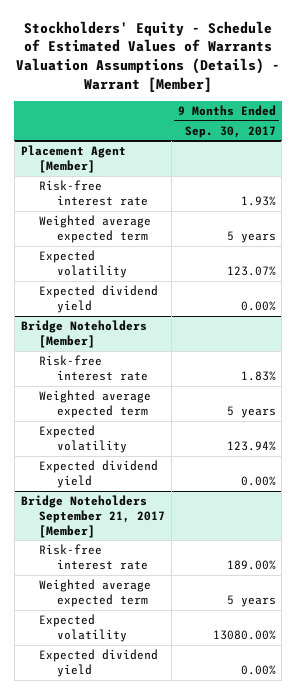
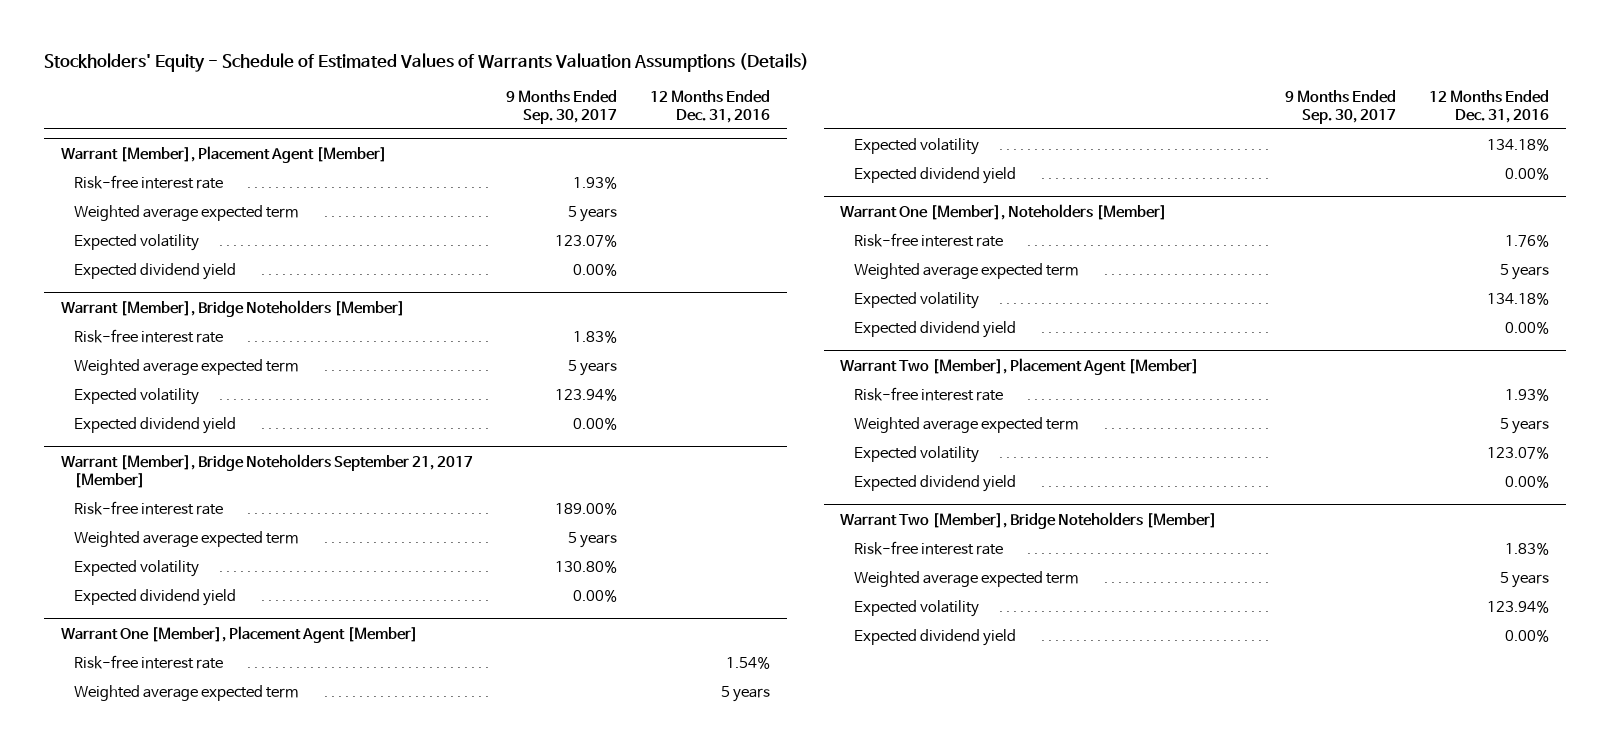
- Stockholders' Equity - Schedule of Estimated Values of Warrants Valuation Assumptions (Details) - Warrant [Member]
+ Stockholders' Equity - Schedule of Estimated Values of Warrants Valuation Assumptions (Details)
- | 9 Months Ended Sep. 30, 2017
+ | 9 Months Ended Sep. 30, 2017 | 12 Months Ended Dec. 31, 2016
- Placement Agent [Member]
+ Warrant [Member], Placement Agent [Member]
- Bridge Noteholders [Member]
+ Warrant [Member], Bridge Noteholders [Member]
- Bridge Noteholders September 21, 2017 [Member]
+ Warrant [Member], Bridge Noteholders September 21, 2017 [Member]
- Expected volatility | 13080.00%
+ Expected volatility | 130.80% |
+ Warrant One [Member], Placement Agent [Member]
+ Risk-free interest rate | | 1.54%
+ Weighted average expected term | | 5 years
+ Expected volatility | | 134.18%
+ Expected dividend yield | | 0.00%
+ Warrant One [Member], Noteholders [Member]
+ Risk-free interest rate | | 1.76%
+ Weighted average expected term | | 5 years
+ Expected volatility | | 134.18%
+ Expected dividend yield | | 0.00%
+ Warrant Two [Member], Placement Agent [Member]
+ Risk-free interest rate | | 1.93%
+ Weighted average expected term | | 5 years
+ Expected volatility | | 123.07%
+ Expected dividend yield | | 0.00%
+ Warrant Two [Member], Bridge Noteholders [Member]
+ Risk-free interest rate | | 1.83%
+ Weighted average expected term | | 5 years
+ Expected volatility | | 123.94%
+ Expected dividend yield | | 0.00%

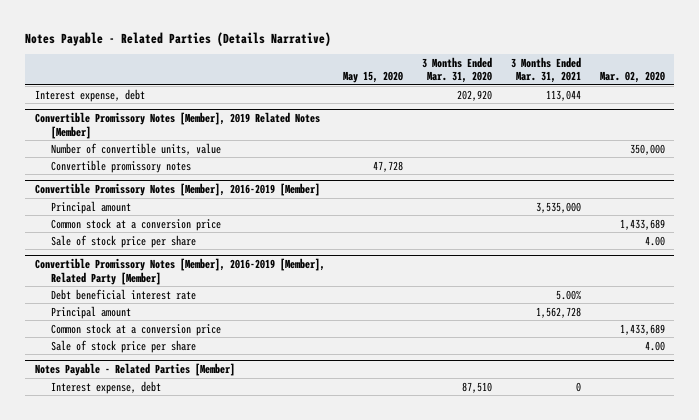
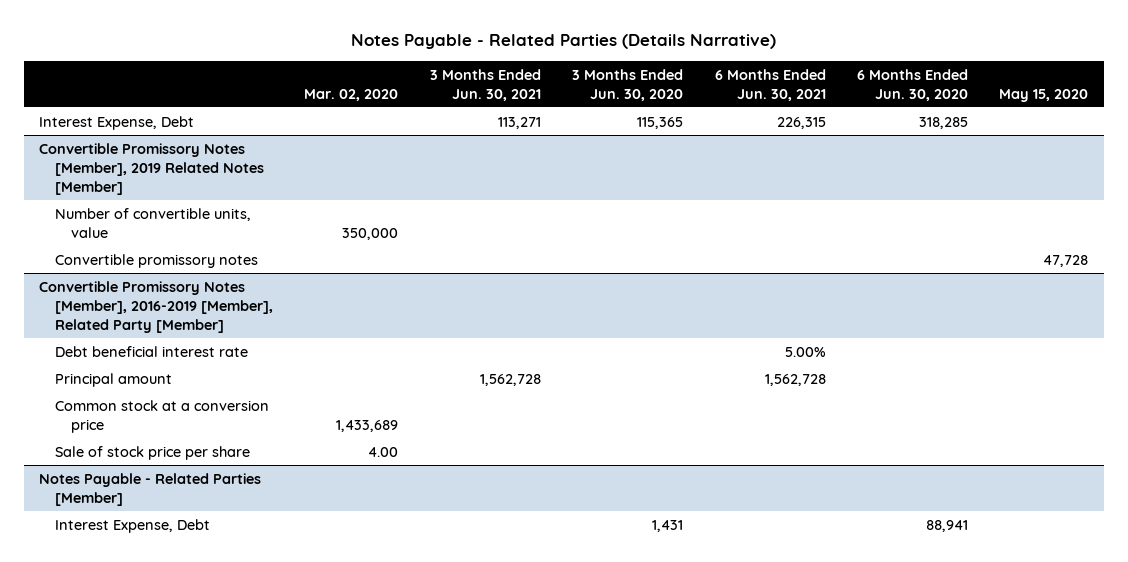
- | May 15, 2020 | 3 Months Ended Mar. 31, 2020 | 3 Months Ended Mar. 31, 2021 | Mar. 02, 2020
+ | Mar. 02, 2020 | 3 Months Ended Jun. 30, 2021 | 3 Months Ended Jun. 30, 2020 | 6 Months Ended Jun. 30, 2021 | 6 Months Ended Jun. 30, 2020 | May 15, 2020
- Interest expense, debt | | 202,920 | 113,044 |
+ Interest Expense, Debt | | 113,271 | 115,365 | 226,315 | 318,285 |
- Convertible Promissory Notes [Member], 2016-2019 [Member]
- Principal amount | | | 3,535,000 |
- Common stock at a conversion price | | | | 1,433,689
- Sale of stock price per share | | | | 4.00
@ Notes Payable - Related Parties [Member]
- Interest expense, debt | | 87,510 | 0 |
+ Interest Expense, Debt | | | 1,431 | | 88,941 |

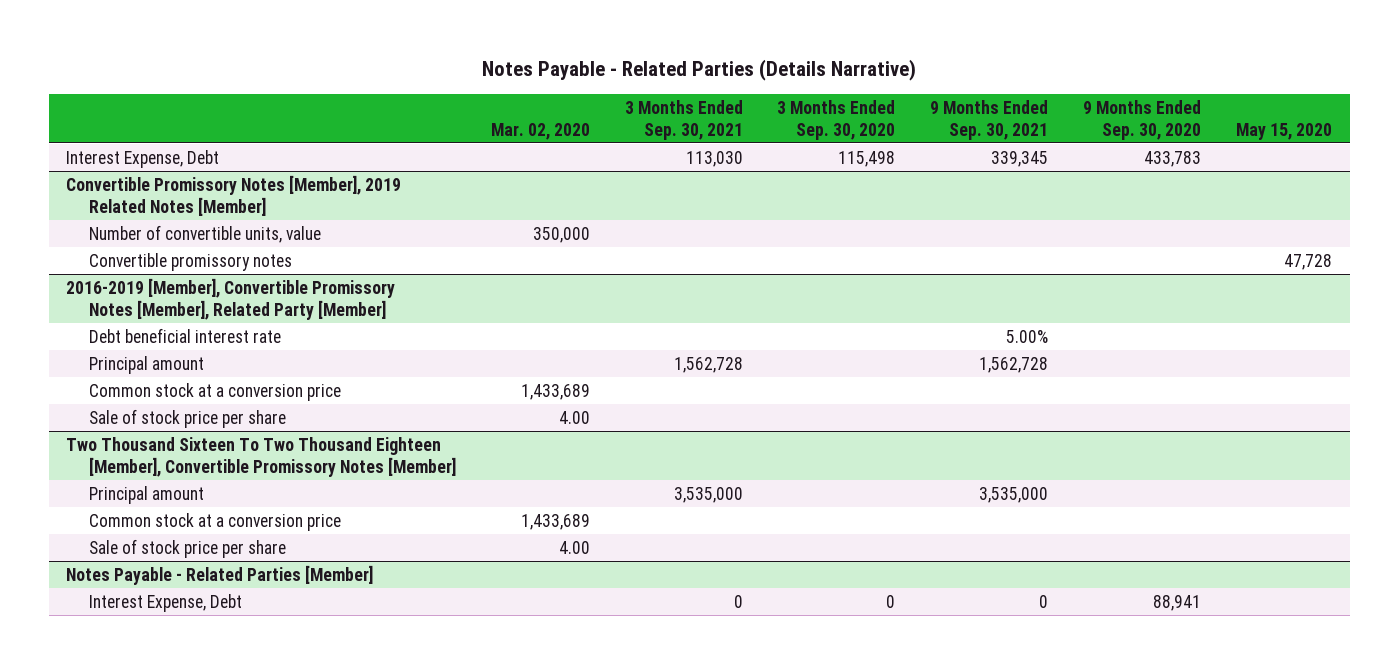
- | Mar. 02, 2020 | 3 Months Ended Jun. 30, 2021 | 3 Months Ended Jun. 30, 2020 | 6 Months Ended Jun. 30, 2021 | 6 Months Ended Jun. 30, 2020 | May 15, 2020
+ | Mar. 02, 2020 | 3 Months Ended Sep. 30, 2021 | 3 Months Ended Sep. 30, 2020 | 9 Months Ended Sep. 30, 2021 | 9 Months Ended Sep. 30, 2020 | May 15, 2020
- Convertible Promissory Notes [Member], 2016-2019 [Member], Related Party [Member]
+ 2016-2019 [Member], Convertible Promissory Notes [Member], Related Party [Member]
+ Two Thousand Sixteen To Two Thousand Eighteen [Member], Convertible Promissory Notes [Member]
+ Principal amount | | 3,535,000 | | 3,535,000 | |
+ Common stock at a conversion price | 1,433,689 | | | | |
+ Sale of stock price per share | 4.00 | | | | |

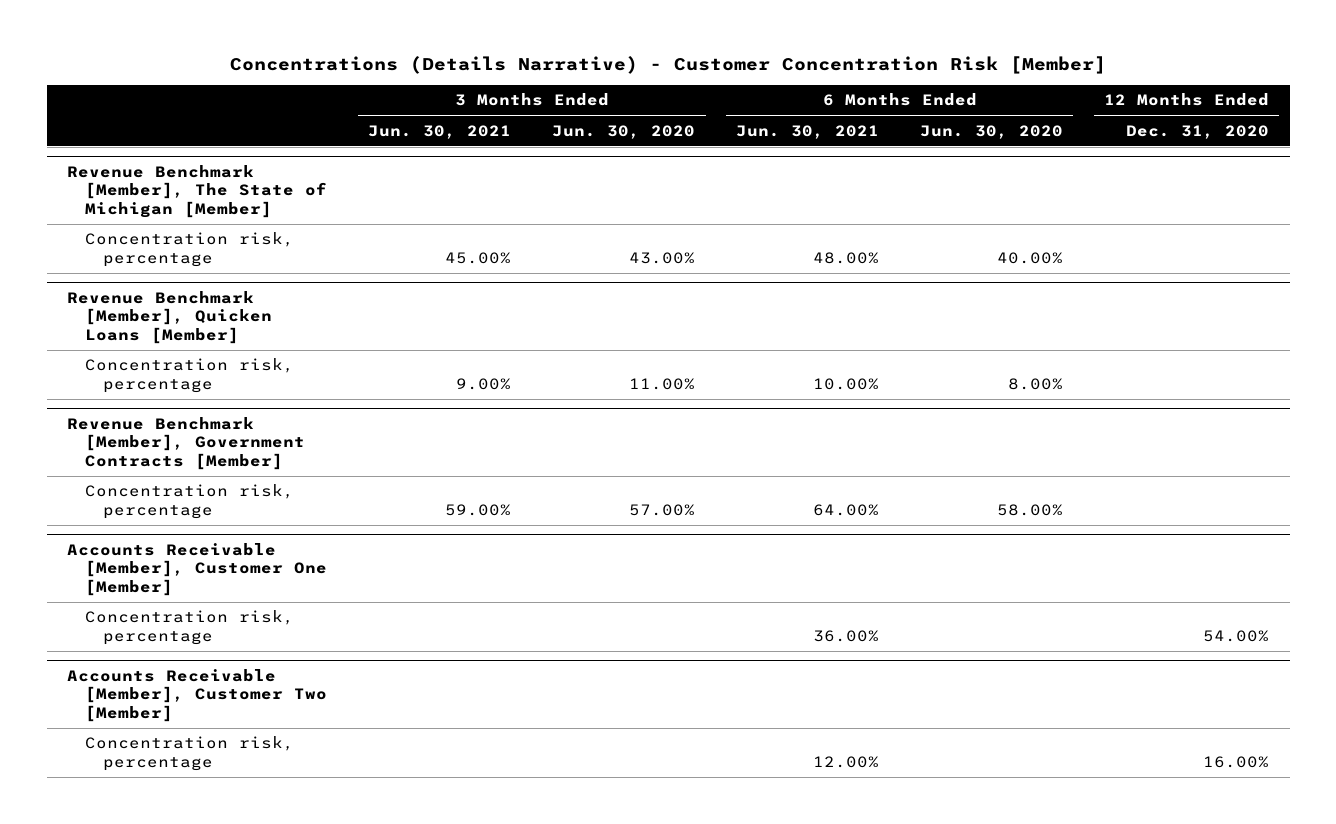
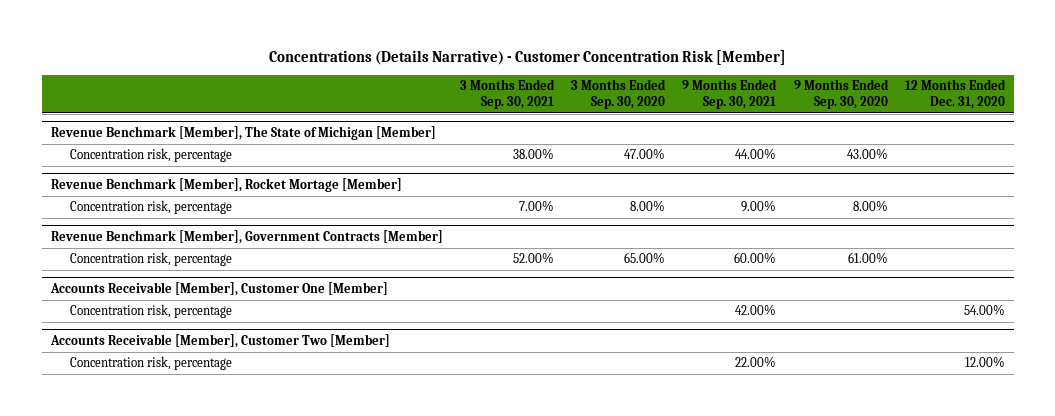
- | 3 Months Ended Jun. 30, 2021 | 3 Months Ended Jun. 30, 2020 | 6 Months Ended Jun. 30, 2021 | 6 Months Ended Jun. 30, 2020 | 12 Months Ended Dec. 31, 2020
+ | 3 Months Ended Sep. 30, 2021 | 3 Months Ended Sep. 30, 2020 | 9 Months Ended Sep. 30, 2021 | 9 Months Ended Sep. 30, 2020 | 12 Months Ended Dec. 31, 2020
- Revenue Benchmark [Member], Quicken Loans [Member]
- Concentration risk, percentage | 9.00% | 11.00% | 10.00% | 8.00% |
+ Revenue Benchmark [Member], Rocket Mortage [Member]
+ Concentration risk, percentage | 7.00% | 8.00% | 9.00% | 8.00% |
@ Accounts Receivable [Member], Customer Two [Member]
- Concentration risk, percentage | | | 12.00% | | 16.00%
+ Concentration risk, percentage | | | 22.00% | | 12.00%

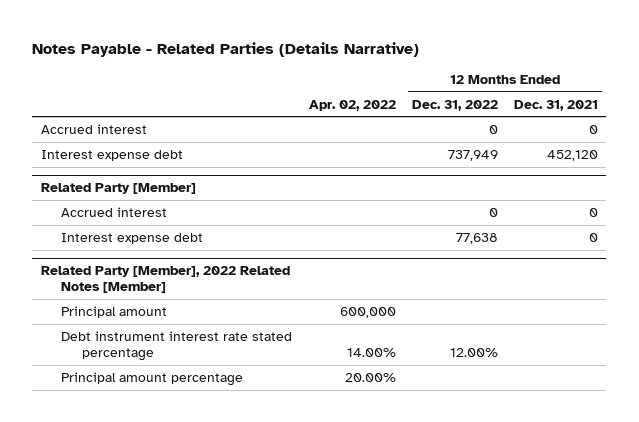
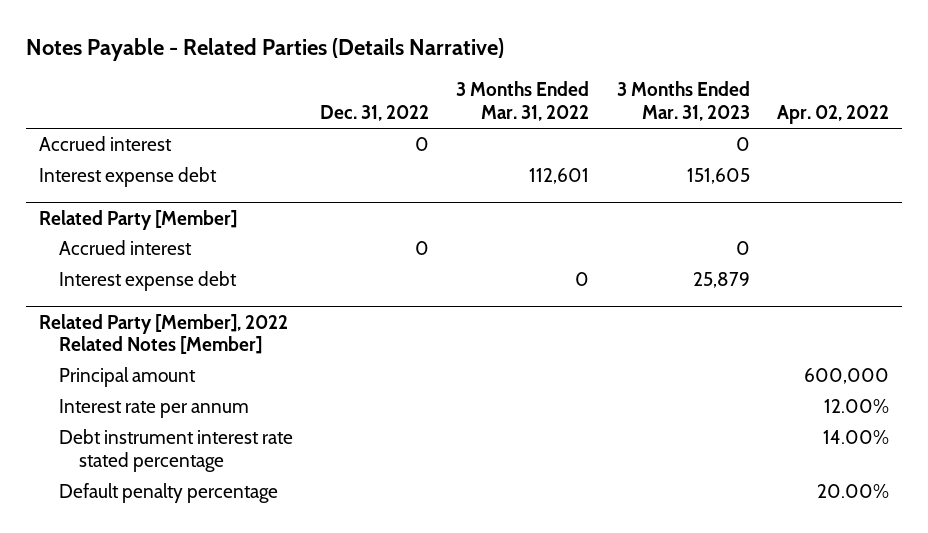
- | Apr. 02, 2022 | 12 Months Ended Dec. 31, 2022 | 12 Months Ended Dec. 31, 2021
+ | Dec. 31, 2022 | 3 Months Ended Mar. 31, 2022 | 3 Months Ended Mar. 31, 2023 | Apr. 02, 2022
@ Related Party [Member], 2022 Related Notes [Member]
+ Interest rate per annum | | | | 12.00%
- Principal amount percentage | 20.00% | |
+ Default penalty percentage | | | | 20.00%

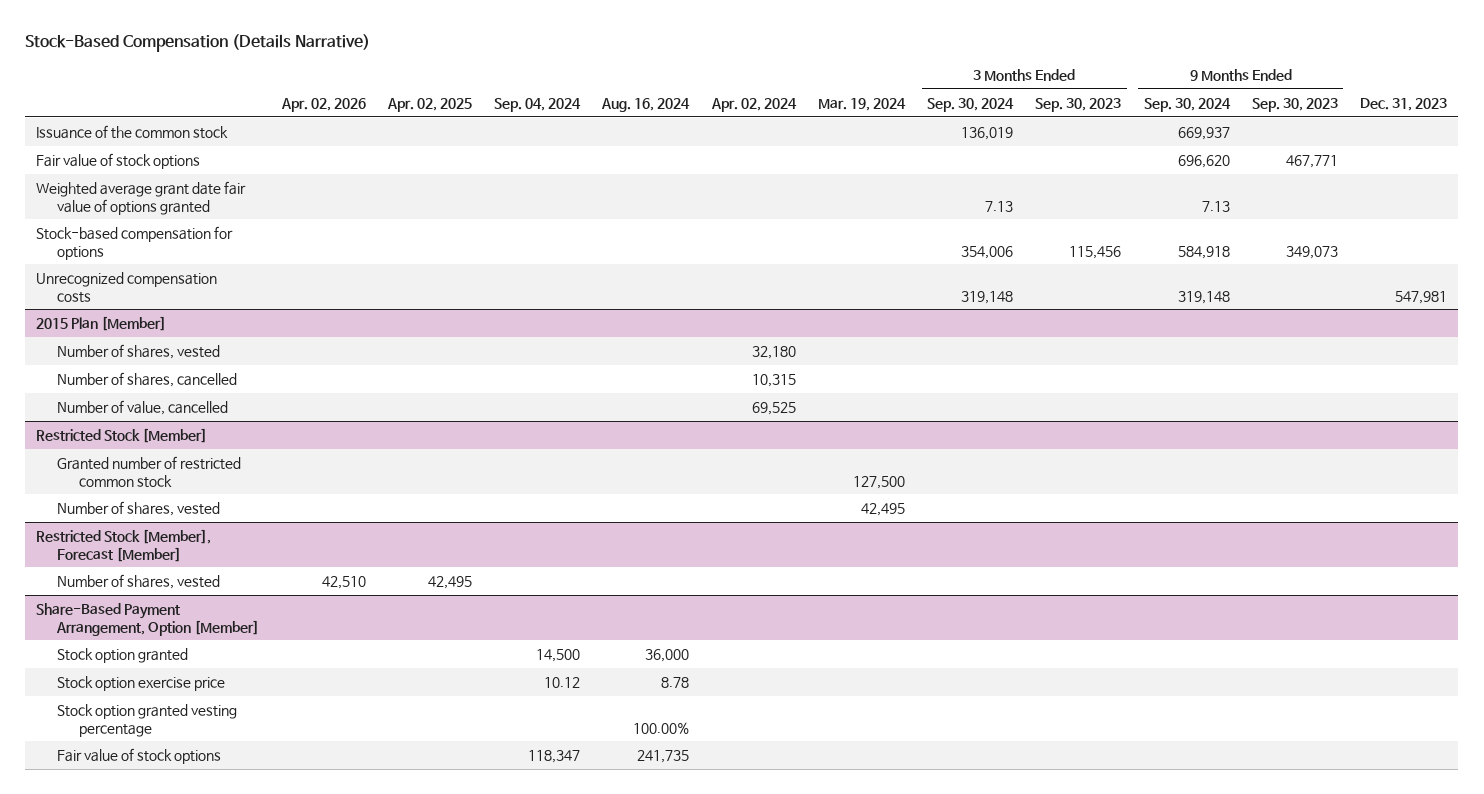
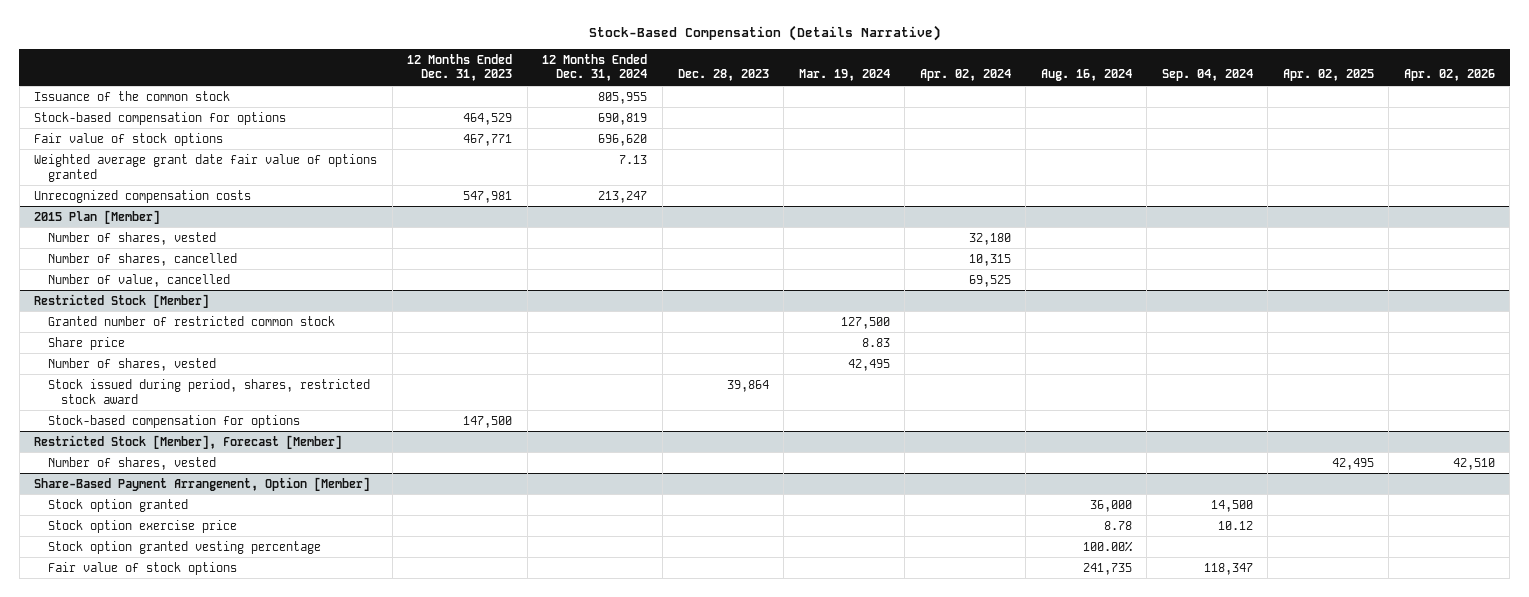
- | Apr. 02, 2026 | Apr. 02, 2025 | Sep. 04, 2024 | Aug. 16, 2024 | Apr. 02, 2024 | Mar. 19, 2024 | 3 Months Ended Sep. 30, 2024 | 3 Months Ended Sep. 30, 2023 | 9 Months Ended Sep. 30, 2024 | 9 Months Ended Sep. 30, 2023 | Dec. 31, 2023
+ | 12 Months Ended Dec. 31, 2023 | 12 Months Ended Dec. 31, 2024 | Dec. 28, 2023 | Mar. 19, 2024 | Apr. 02, 2024 | Aug. 16, 2024 | Sep. 04, 2024 | Apr. 02, 2025 | Apr. 02, 2026
moved up: Stock-based compensation for options | 464,529 | 690,819 | | | | | | |
@ Restricted Stock [Member]
+ Share price | | | | 8.83 | | | | |
+ Stock issued during period, shares, restricted stock award | | | 39,864 | | | | | |
+ Stock-based compensation for options | 147,500 | | | | | | | |

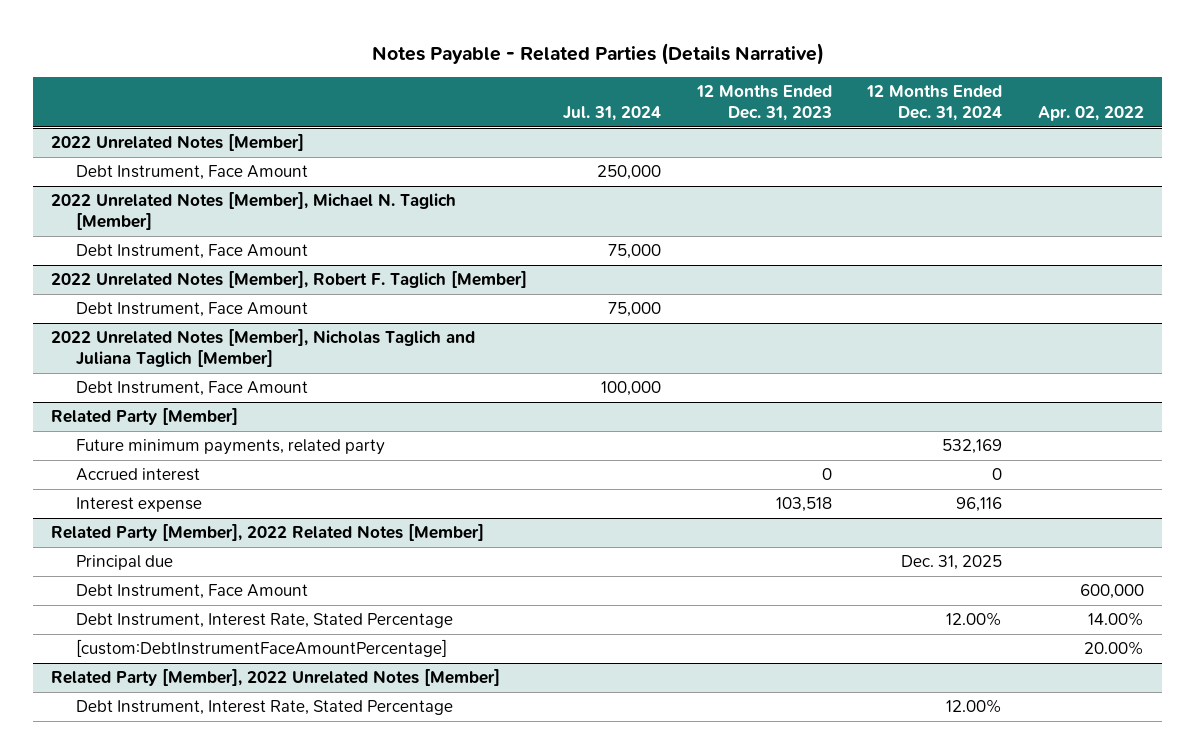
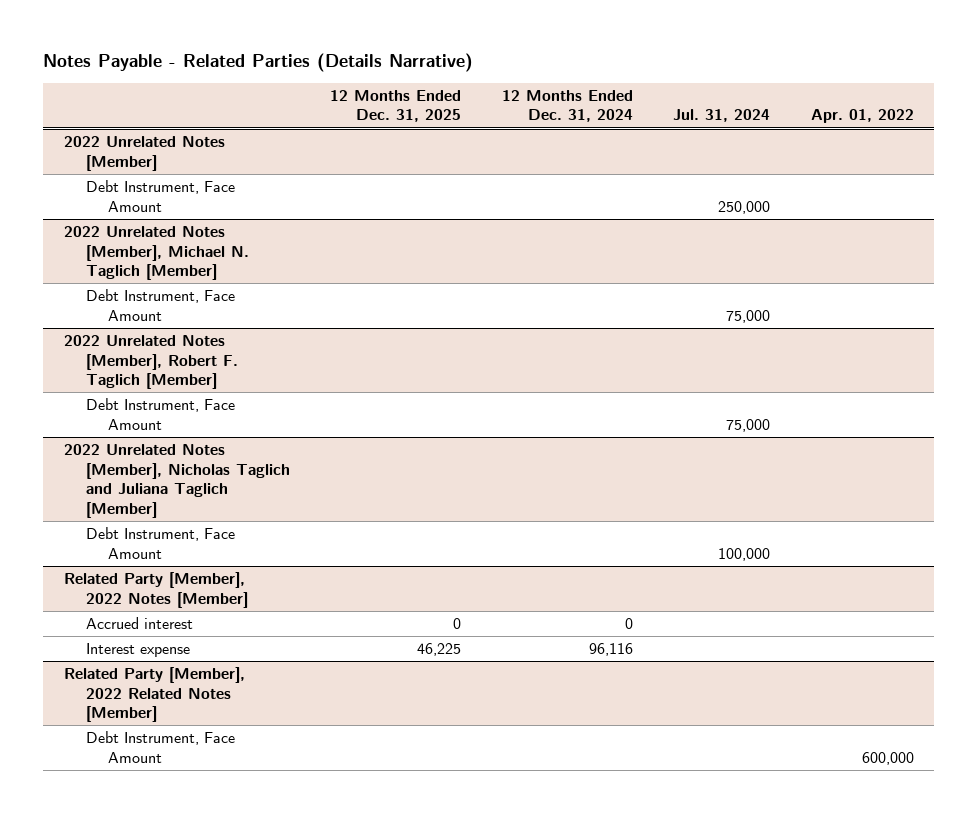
- | Jul. 31, 2024 | 12 Months Ended Dec. 31, 2023 | 12 Months Ended Dec. 31, 2024 | Apr. 02, 2022
+ | 12 Months Ended Dec. 31, 2025 | 12 Months Ended Dec. 31, 2024 | Jul. 31, 2024 | Apr. 01, 2022
- Related Party [Member]
- Future minimum payments, related party | | | 532,169 |
+ Related Party [Member], 2022 Notes [Member]
@ Related Party [Member], 2022 Related Notes [Member]
- Principal due | | | Dec. 31, 2025 |
- Debt Instrument, Interest Rate, Stated Percentage | | | 12.00% | 14.00%
- [custom:DebtInstrumentFaceAmountPercentage] | | | | 20.00%
- Related Party [Member], 2022 Unrelated Notes [Member]
- Debt Instrument, Interest Rate, Stated Percentage | | | 12.00% |

